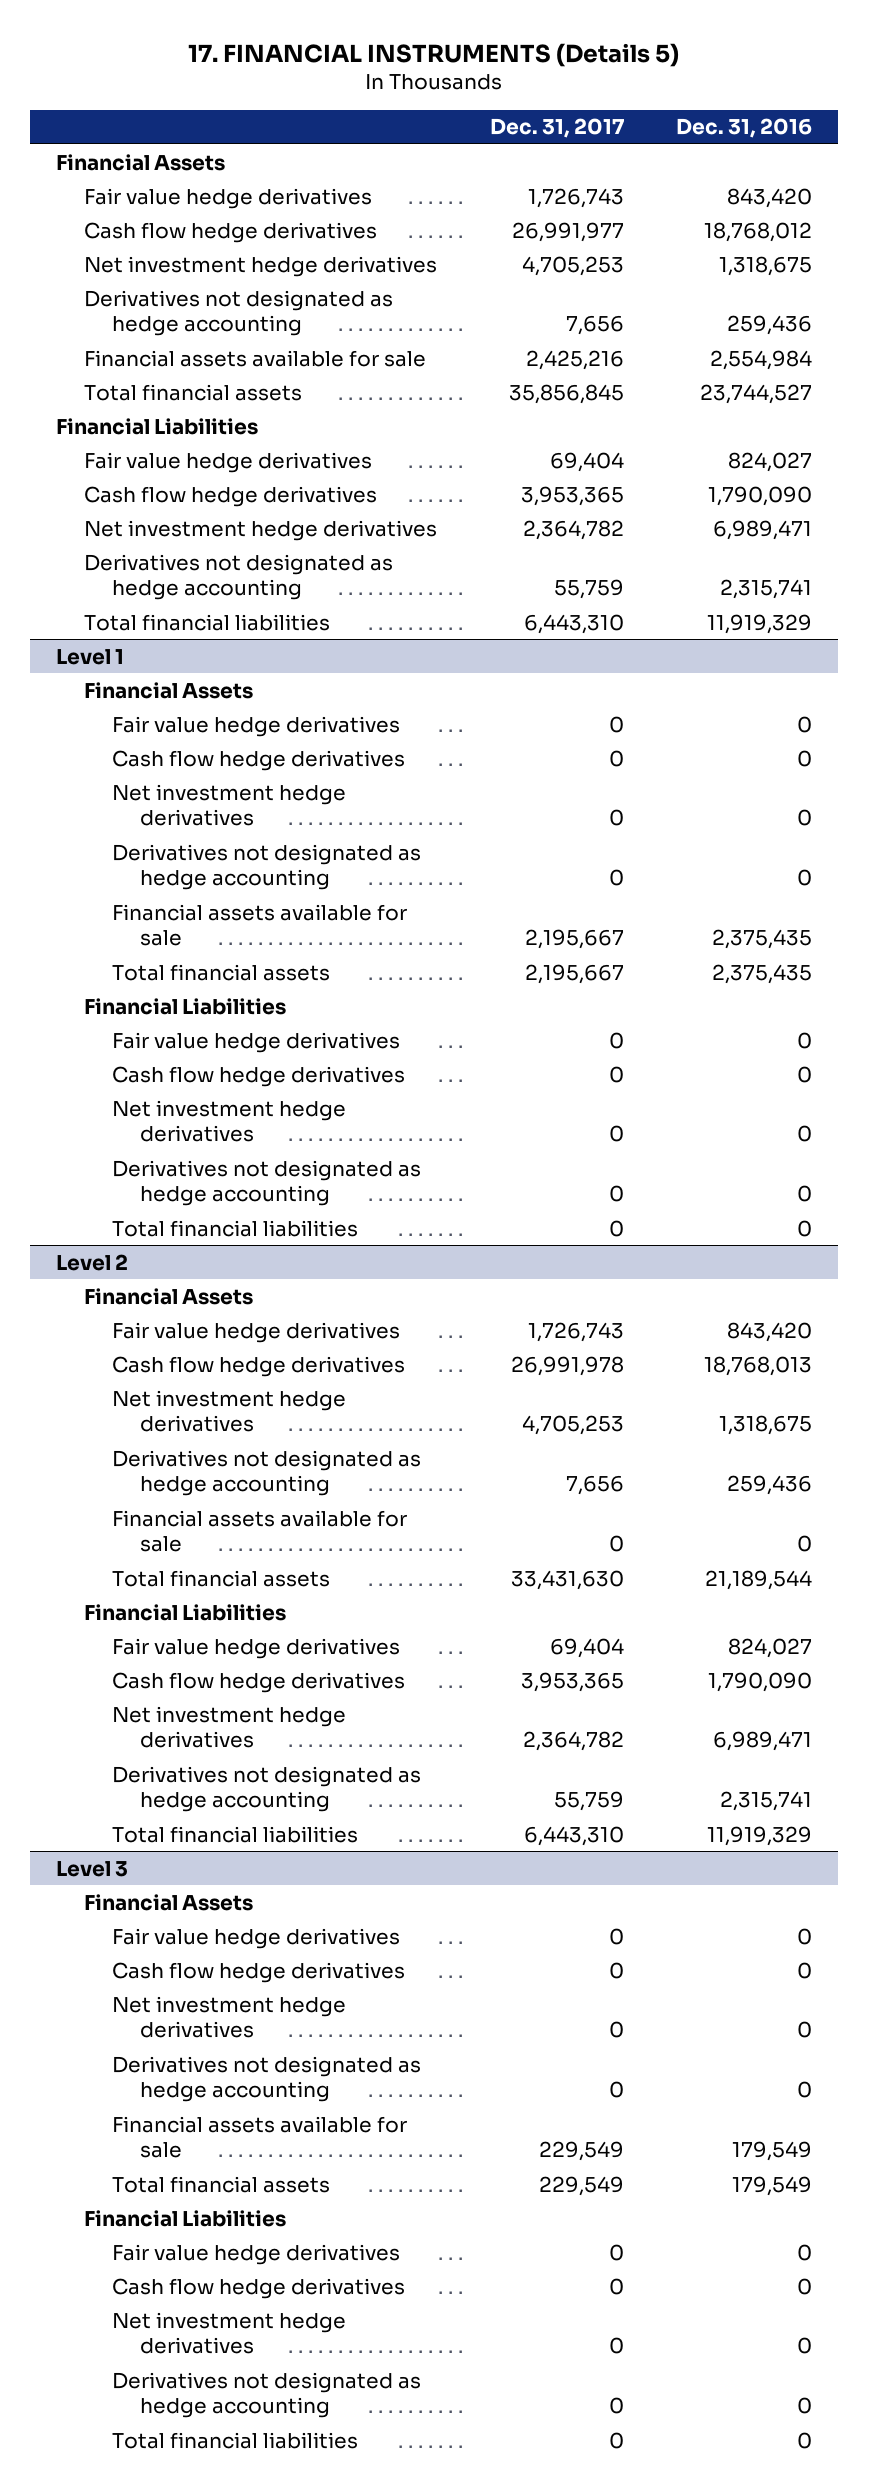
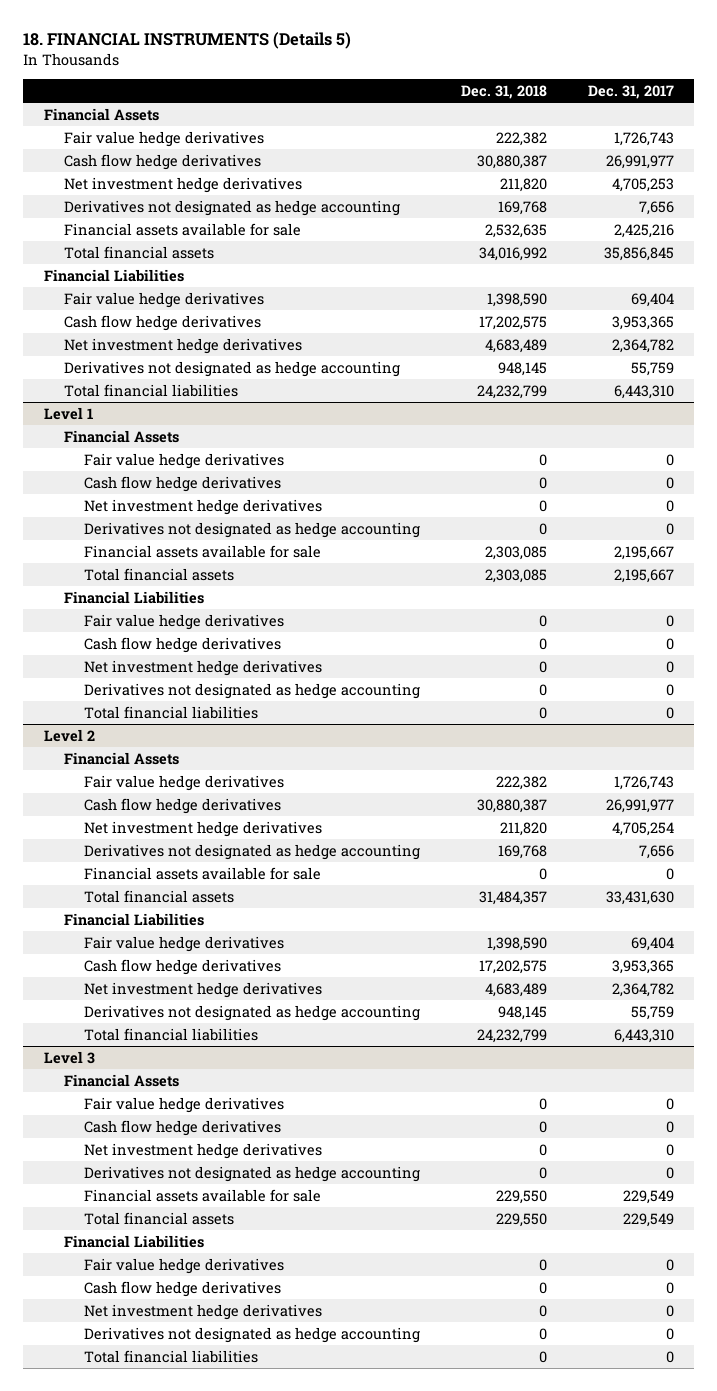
- 17. FINANCIAL INSTRUMENTS (Details 5)
+ 18. FINANCIAL INSTRUMENTS (Details 5)
- | Dec. 31, 2017 | Dec. 31, 2016
+ | Dec. 31, 2018 | Dec. 31, 2017
@ Level 2
- Cash flow hedge derivatives | 26,991,978 | 18,768,013
- Net investment hedge derivatives | 4,705,253 | 1,318,675
+ Cash flow hedge derivatives | 30,880,387 | 26,991,977
+ Net investment hedge derivatives | 211,820 | 4,705,254

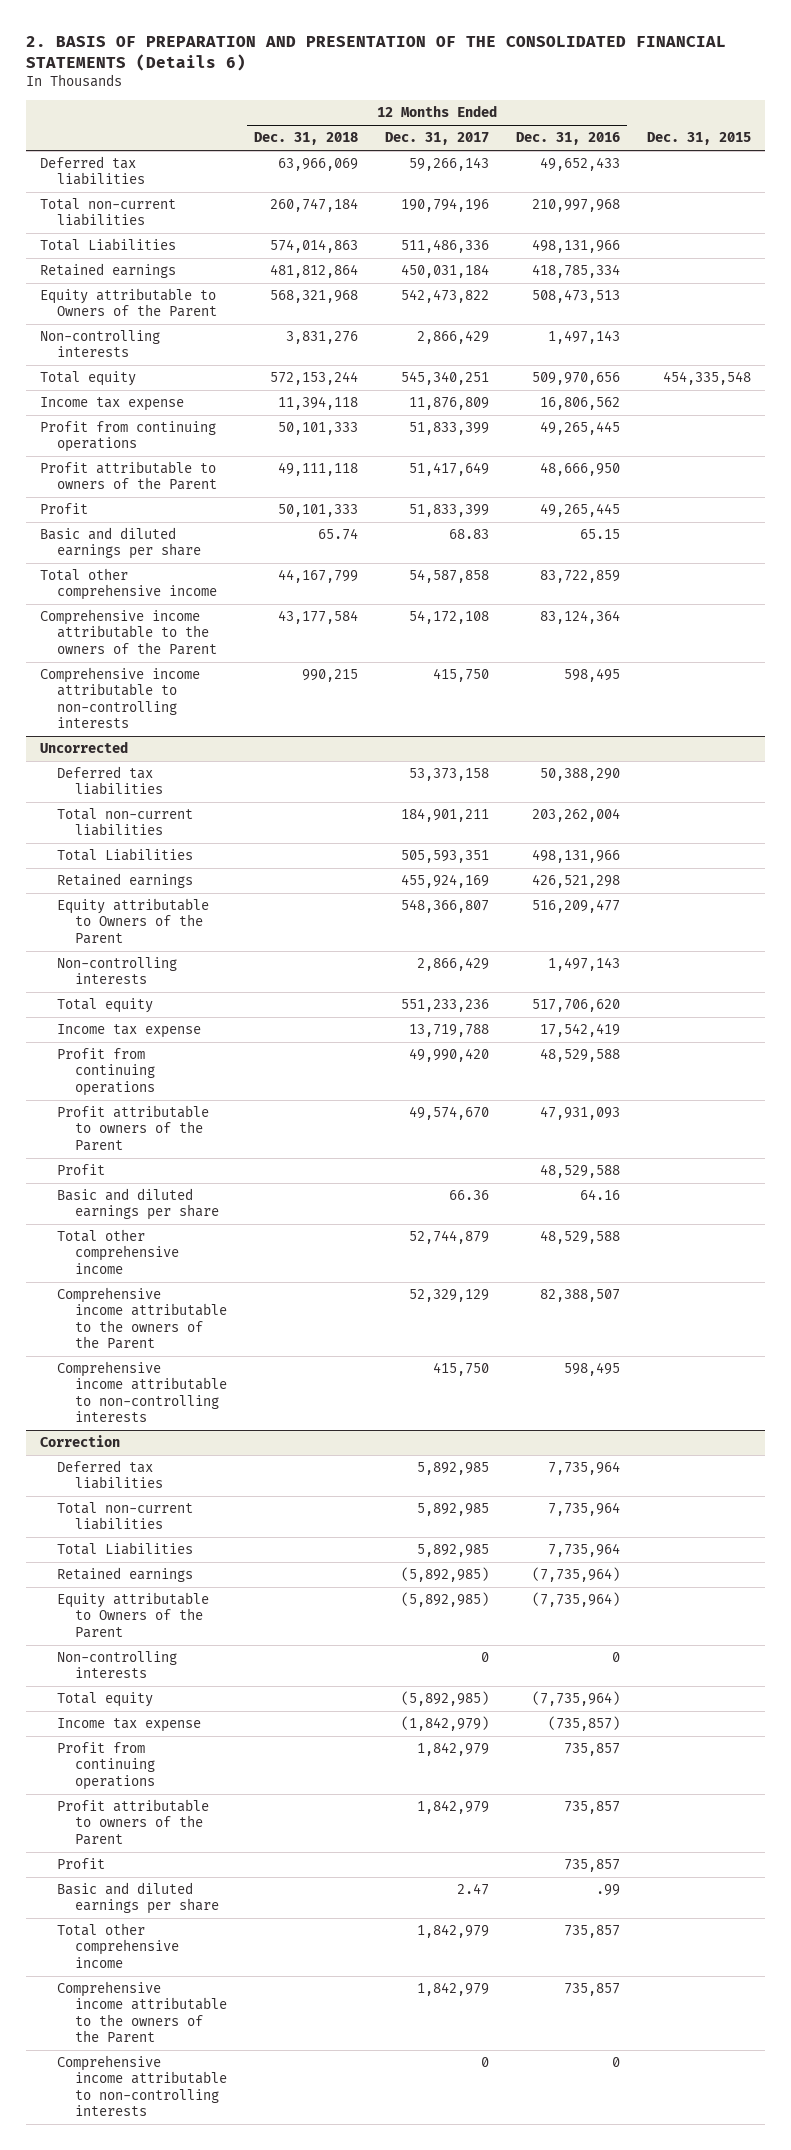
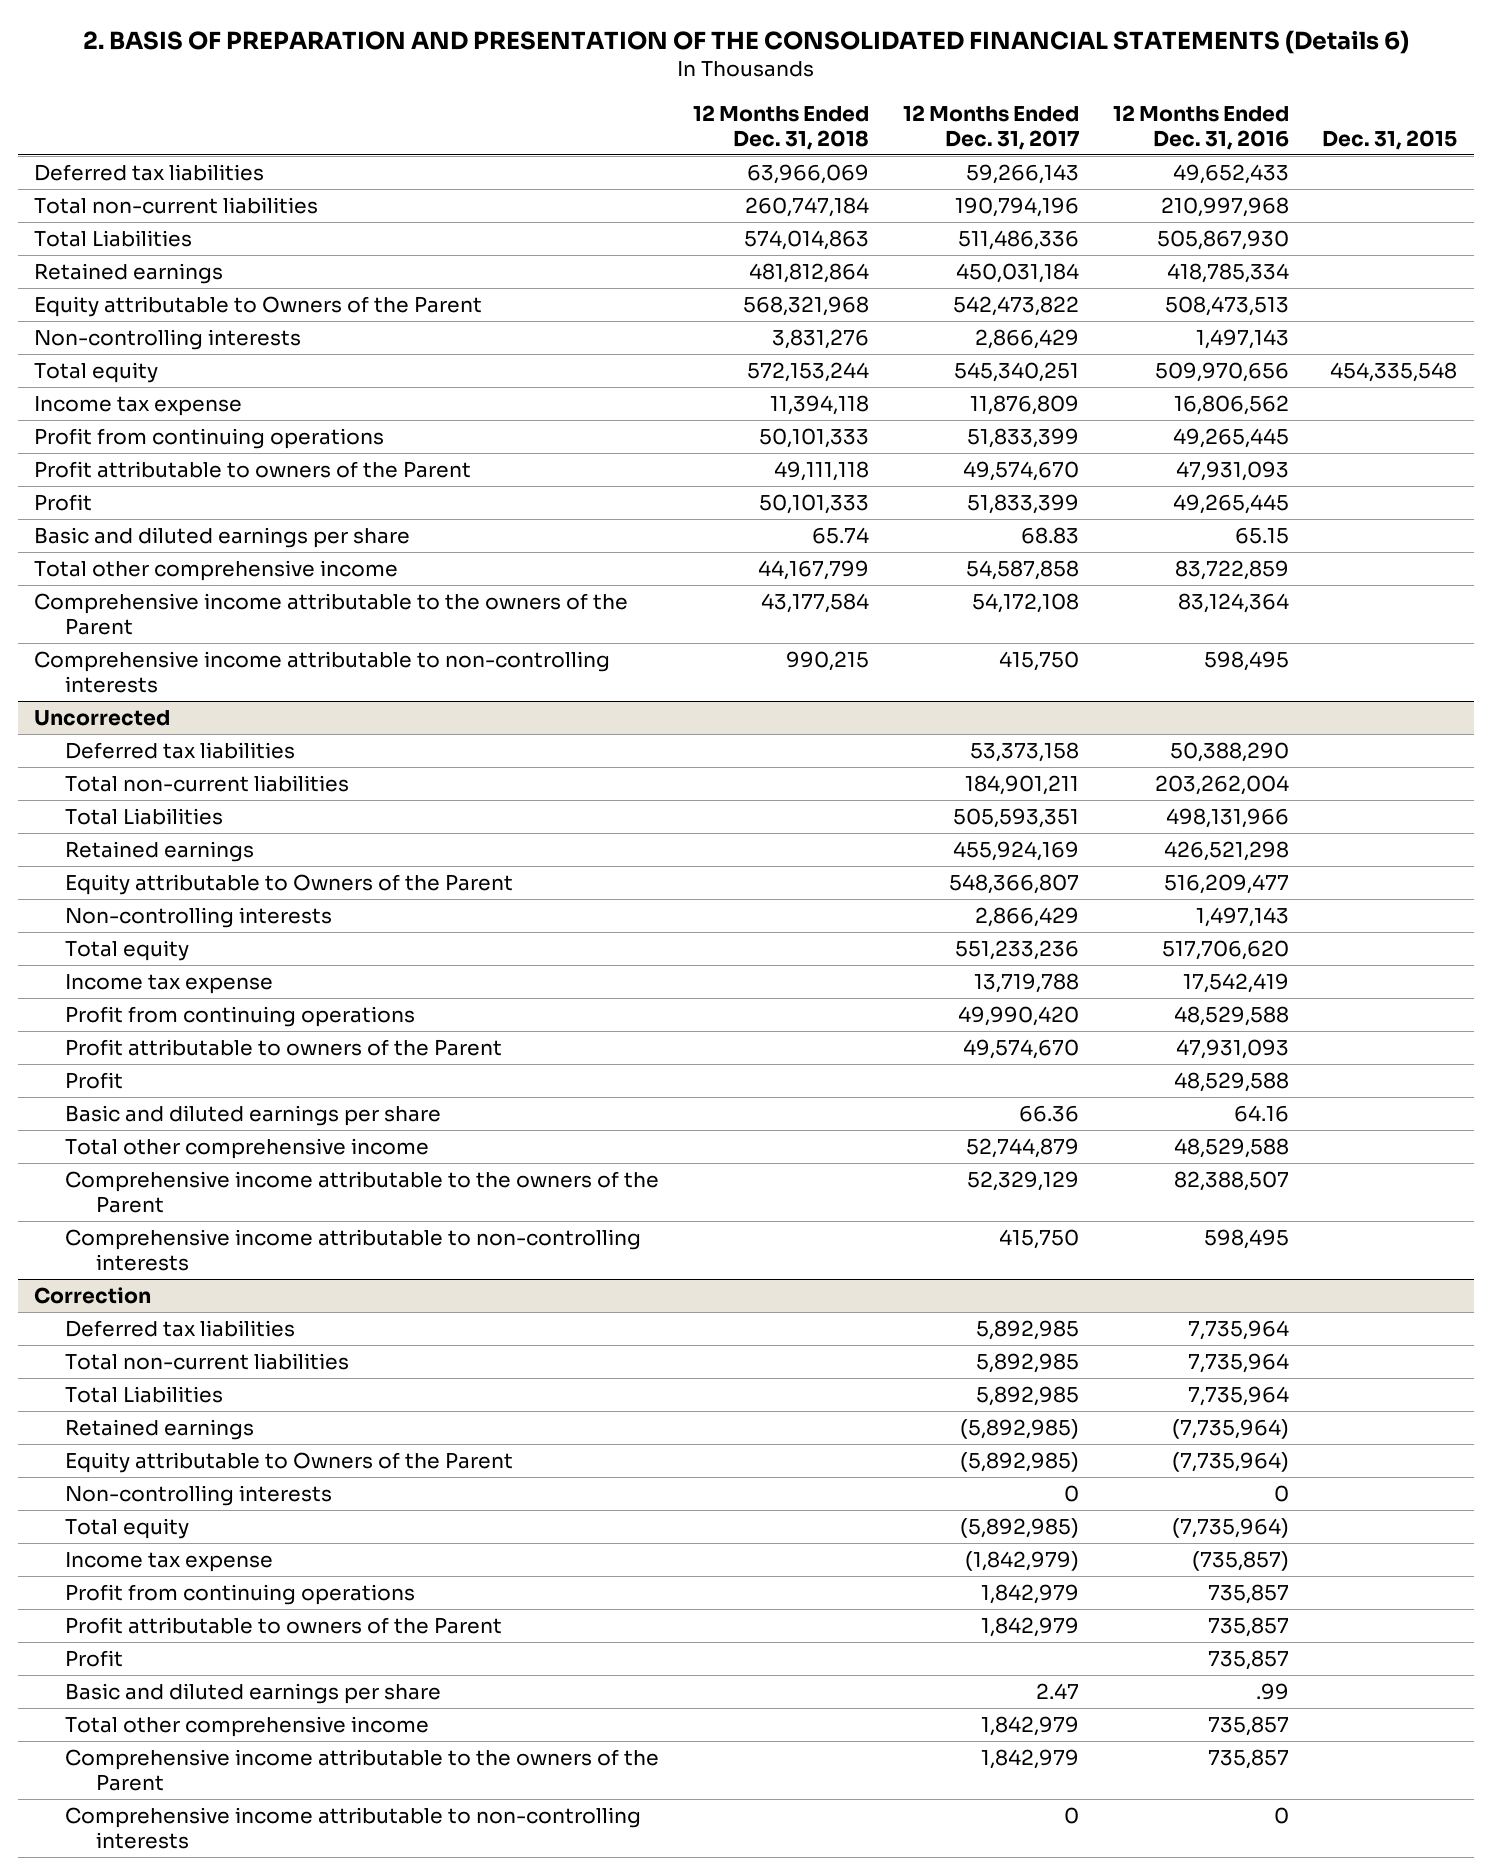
- Total Liabilities | 574,014,863 | 511,486,336 | 498,131,966 |
+ Total Liabilities | 574,014,863 | 511,486,336 | 505,867,930 |
- Profit attributable to owners of the Parent | 49,111,118 | 51,417,649 | 48,666,950 |
+ Profit attributable to owners of the Parent | 49,111,118 | 49,574,670 | 47,931,093 |

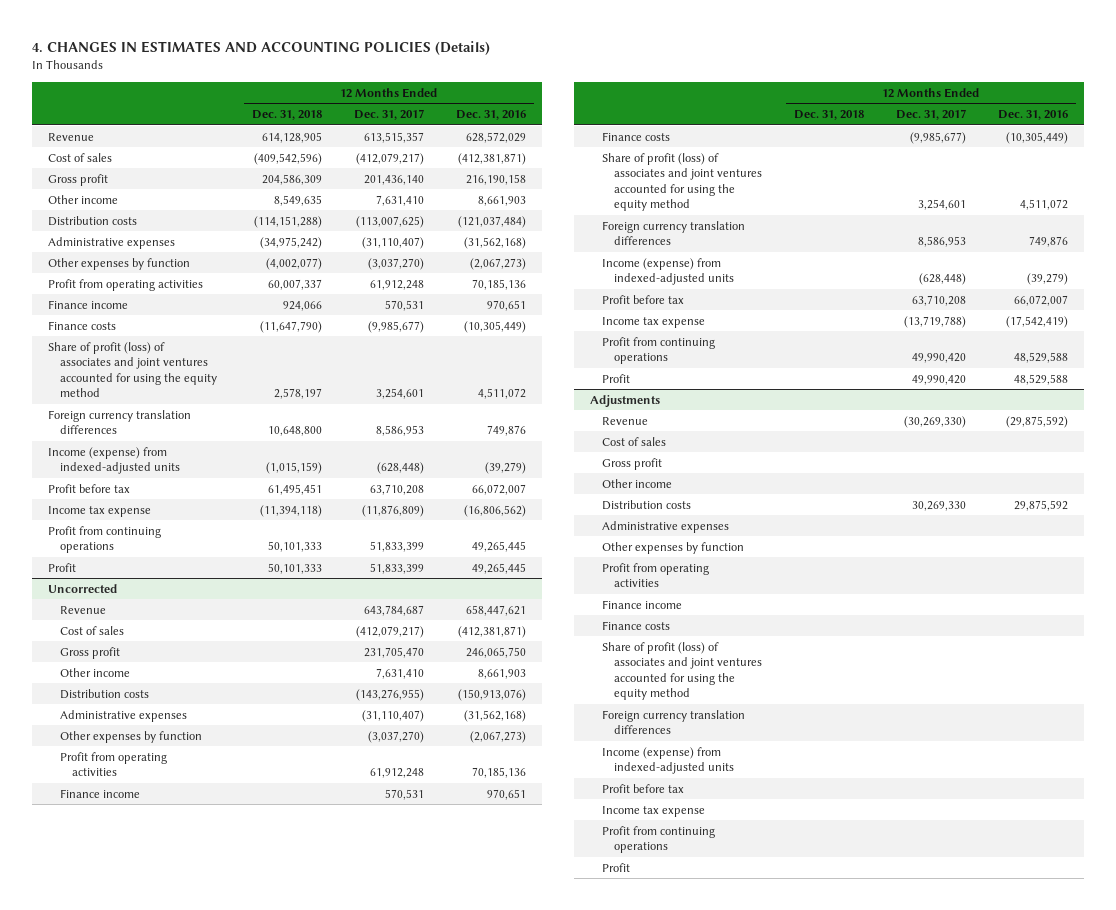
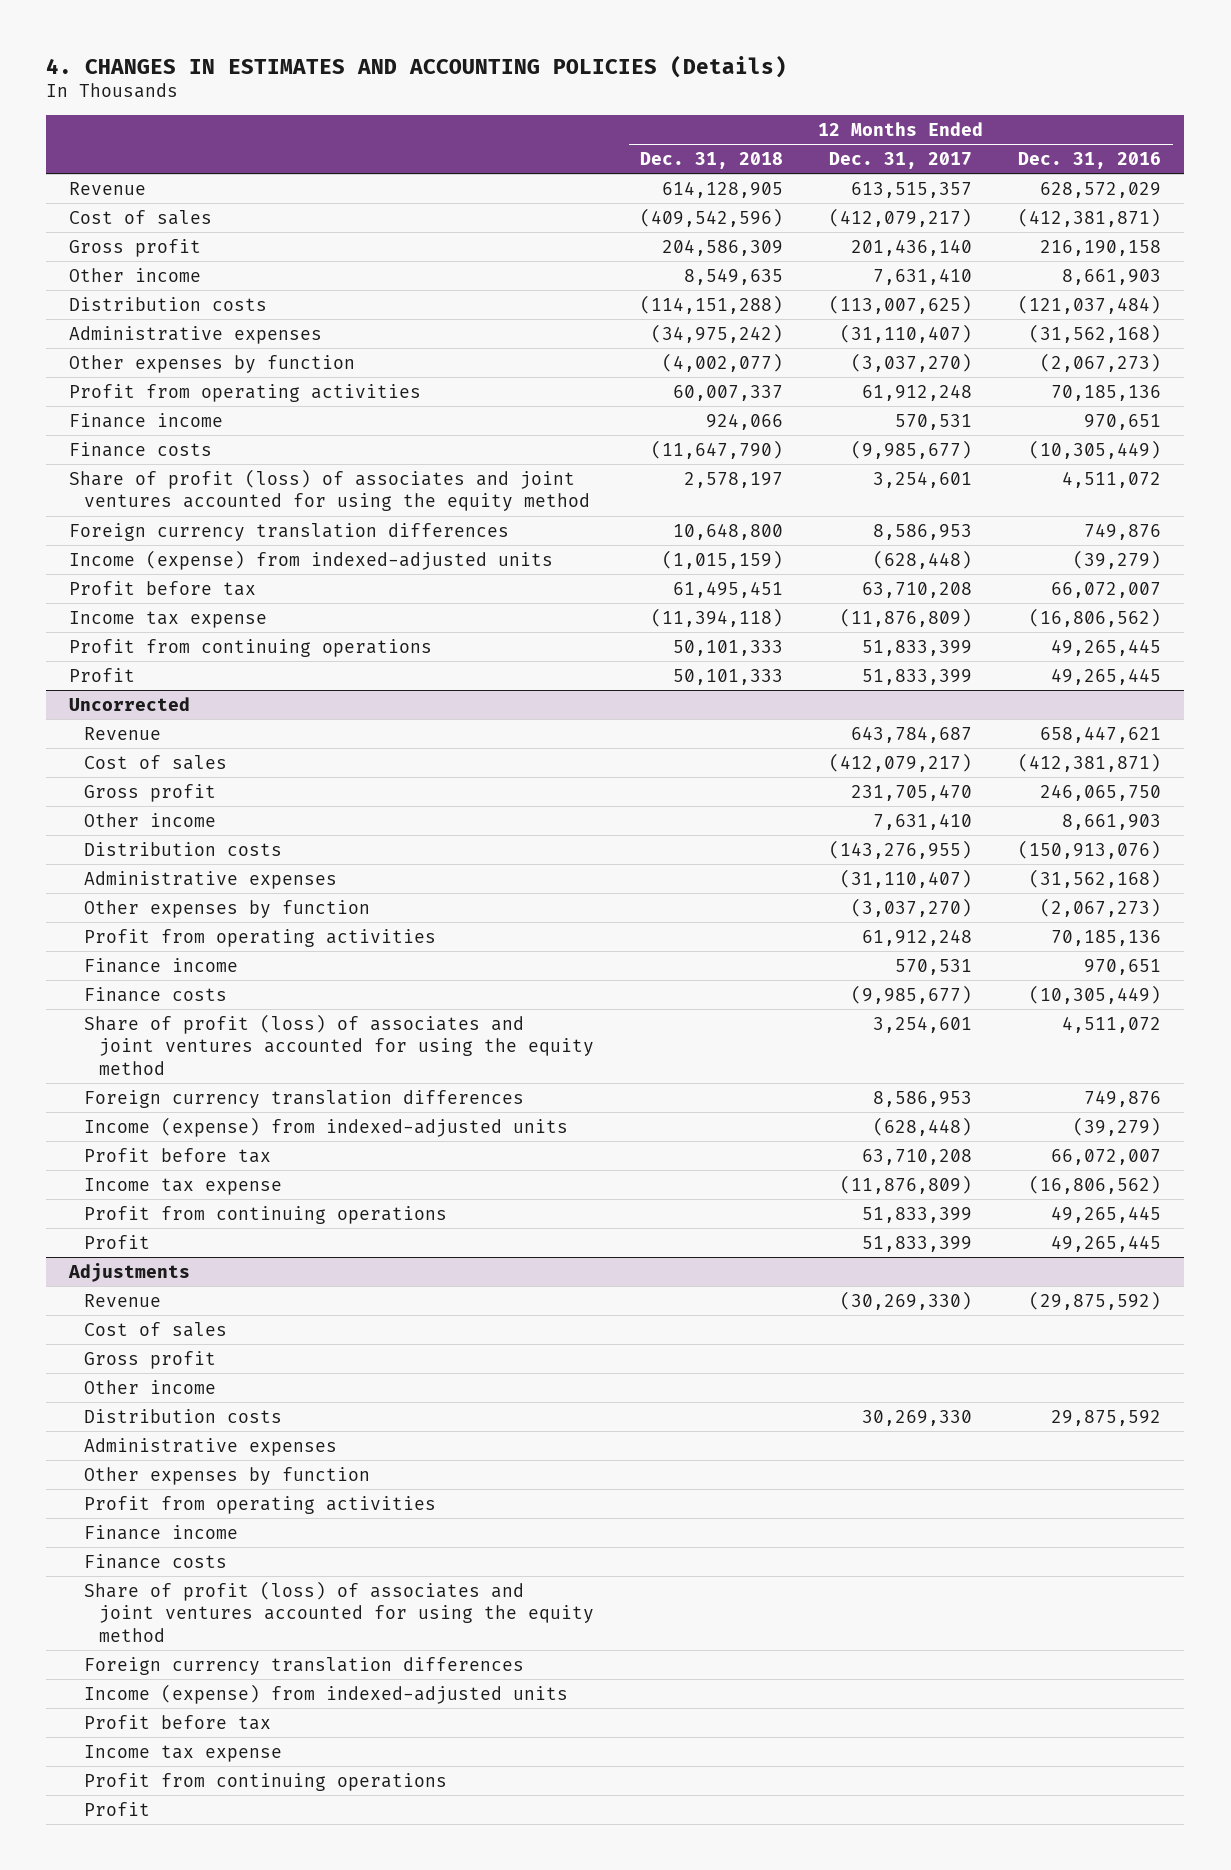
@ Uncorrected
- Income tax expense | | (13,719,788) | (17,542,419)
- Profit from continuing operations | | 49,990,420 | 48,529,588
- Profit | | 49,990,420 | 48,529,588
+ Income tax expense | | (11,876,809) | (16,806,562)
+ Profit from continuing operations | | 51,833,399 | 49,265,445
+ Profit | | 51,833,399 | 49,265,445

